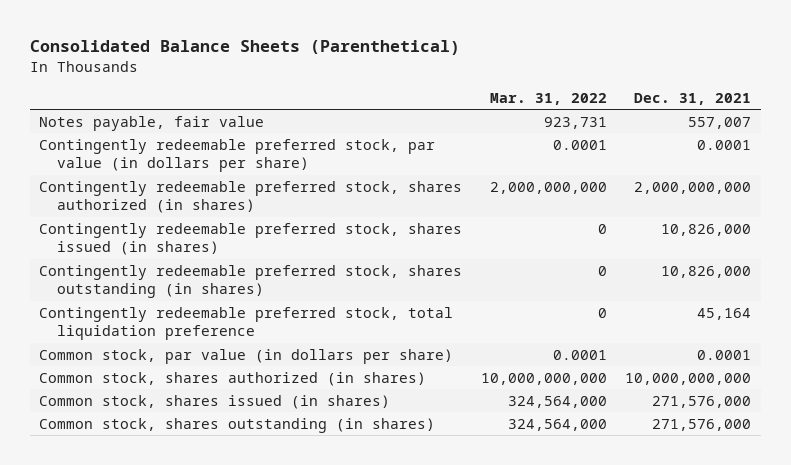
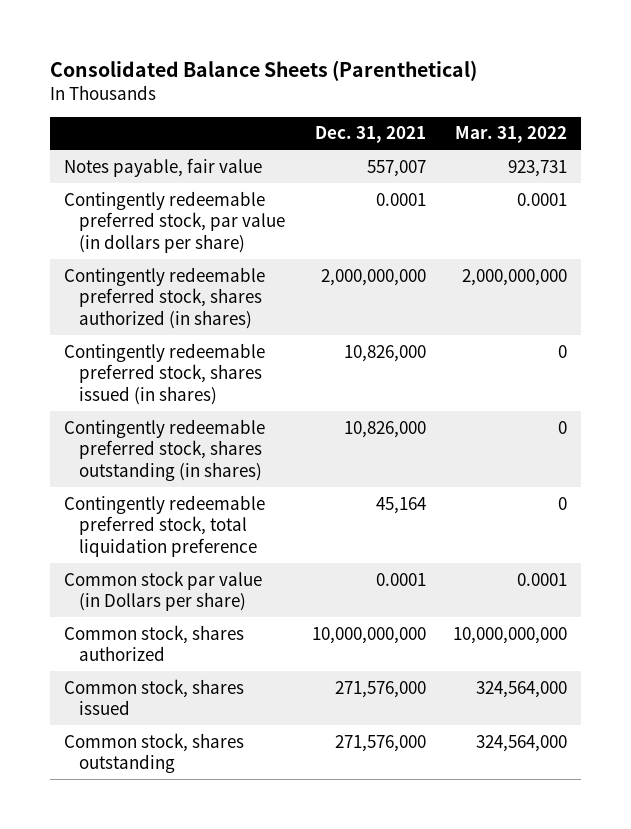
- | Mar. 31, 2022 | Dec. 31, 2021
+ | Dec. 31, 2021 | Mar. 31, 2022
- Common stock, par value (in dollars per share) | 0.0001 | 0.0001
- Common stock, shares authorized (in shares) | 10,000,000,000 | 10,000,000,000
- Common stock, shares issued (in shares) | 324,564,000 | 271,576,000
- Common stock, shares outstanding (in shares) | 324,564,000 | 271,576,000
+ Common stock par value (in Dollars per share) | 0.0001 | 0.0001
+ Common stock, shares authorized | 10,000,000,000 | 10,000,000,000
+ Common stock, shares issued | 271,576,000 | 324,564,000
+ Common stock, shares outstanding | 271,576,000 | 324,564,000

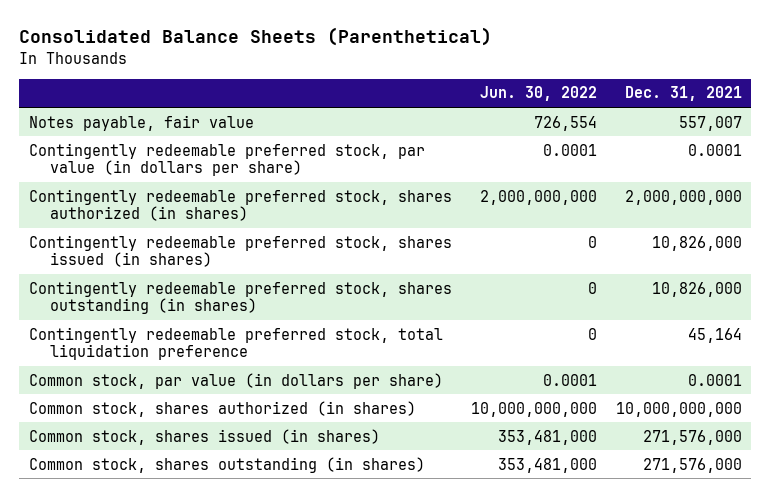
- | Dec. 31, 2021 | Mar. 31, 2022
+ | Jun. 30, 2022 | Dec. 31, 2021
- Common stock par value (in Dollars per share) | 0.0001 | 0.0001
- Common stock, shares authorized | 10,000,000,000 | 10,000,000,000
- Common stock, shares issued | 271,576,000 | 324,564,000
- Common stock, shares outstanding | 271,576,000 | 324,564,000
+ Common stock, par value (in dollars per share) | 0.0001 | 0.0001
+ Common stock, shares authorized (in shares) | 10,000,000,000 | 10,000,000,000
+ Common stock, shares issued (in shares) | 353,481,000 | 271,576,000
+ Common stock, shares outstanding (in shares) | 353,481,000 | 271,576,000

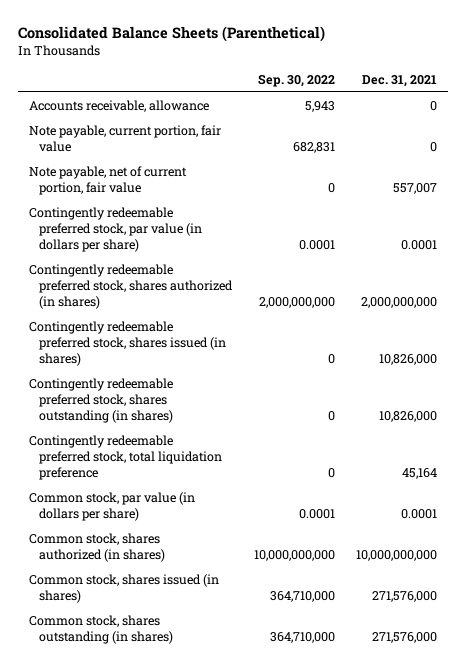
- | Jun. 30, 2022 | Dec. 31, 2021
+ | Sep. 30, 2022 | Dec. 31, 2021
- Notes payable, fair value | 726,554 | 557,007
+ Accounts receivable, allowance | 5,943 | 0
+ Note payable, current portion, fair value | 682,831 | 0
+ Note payable, net of current portion, fair value | 0 | 557,007

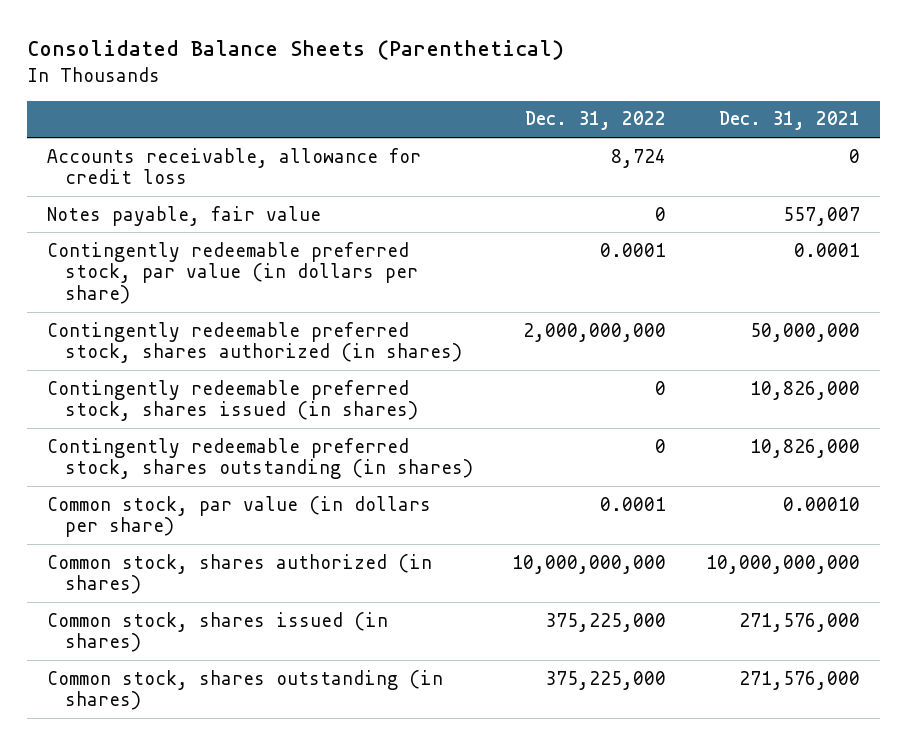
- | Sep. 30, 2022 | Dec. 31, 2021
+ | Dec. 31, 2022 | Dec. 31, 2021
- Accounts receivable, allowance | 5,943 | 0
- Note payable, current portion, fair value | 682,831 | 0
- Note payable, net of current portion, fair value | 0 | 557,007
+ Accounts receivable, allowance for credit loss | 8,724 | 0
+ Notes payable, fair value | 0 | 557,007
- Contingently redeemable preferred stock, shares authorized (in shares) | 2,000,000,000 | 2,000,000,000
+ Contingently redeemable preferred stock, shares authorized (in shares) | 2,000,000,000 | 50,000,000
- Contingently redeemable preferred stock, total liquidation preference | 0 | 45,164
- Common stock, par value (in dollars per share) | 0.0001 | 0.0001
+ Common stock, par value (in dollars per share) | 0.0001 | 0.00010

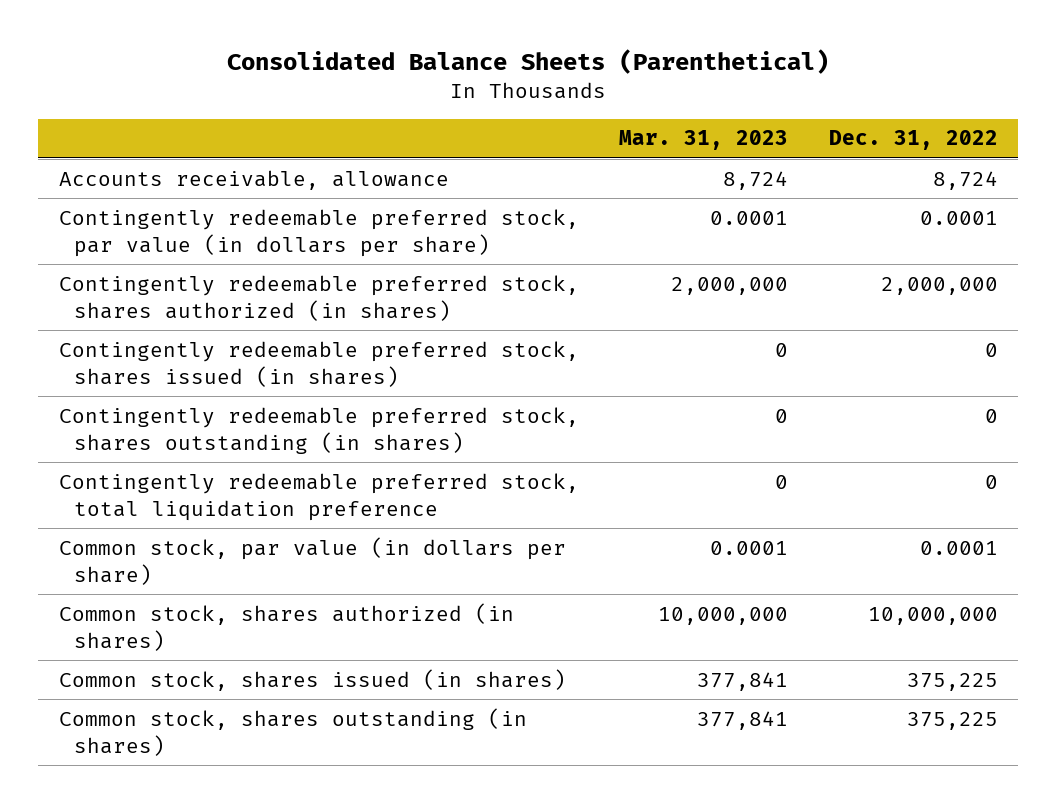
- | Dec. 31, 2022 | Dec. 31, 2021
+ | Mar. 31, 2023 | Dec. 31, 2022
- Accounts receivable, allowance for credit loss | 8,724 | 0
- Notes payable, fair value | 0 | 557,007
+ Accounts receivable, allowance | 8,724 | 8,724
- Contingently redeemable preferred stock, shares authorized (in shares) | 2,000,000,000 | 50,000,000
+ Contingently redeemable preferred stock, shares authorized (in shares) | 2,000,000 | 2,000,000
+ Contingently redeemable preferred stock, total liquidation preference | 0 | 0
- Common stock, shares authorized (in shares) | 10,000,000,000 | 10,000,000,000
- Common stock, shares issued (in shares) | 375,225,000 | 271,576,000
- Common stock, shares outstanding (in shares) | 375,225,000 | 271,576,000
+ Common stock, shares authorized (in shares) | 10,000,000 | 10,000,000
+ Common stock, shares issued (in shares) | 377,841 | 375,225
+ Common stock, shares outstanding (in shares) | 377,841 | 375,225

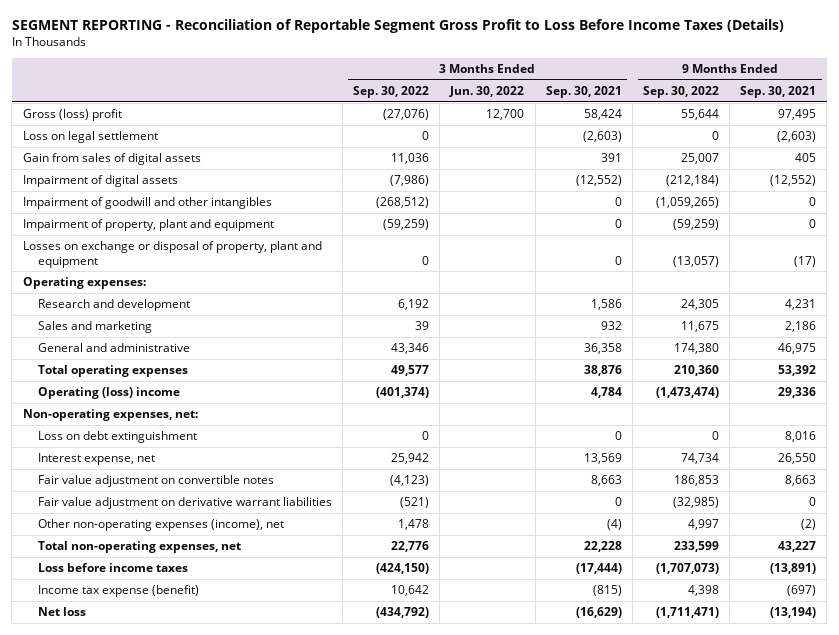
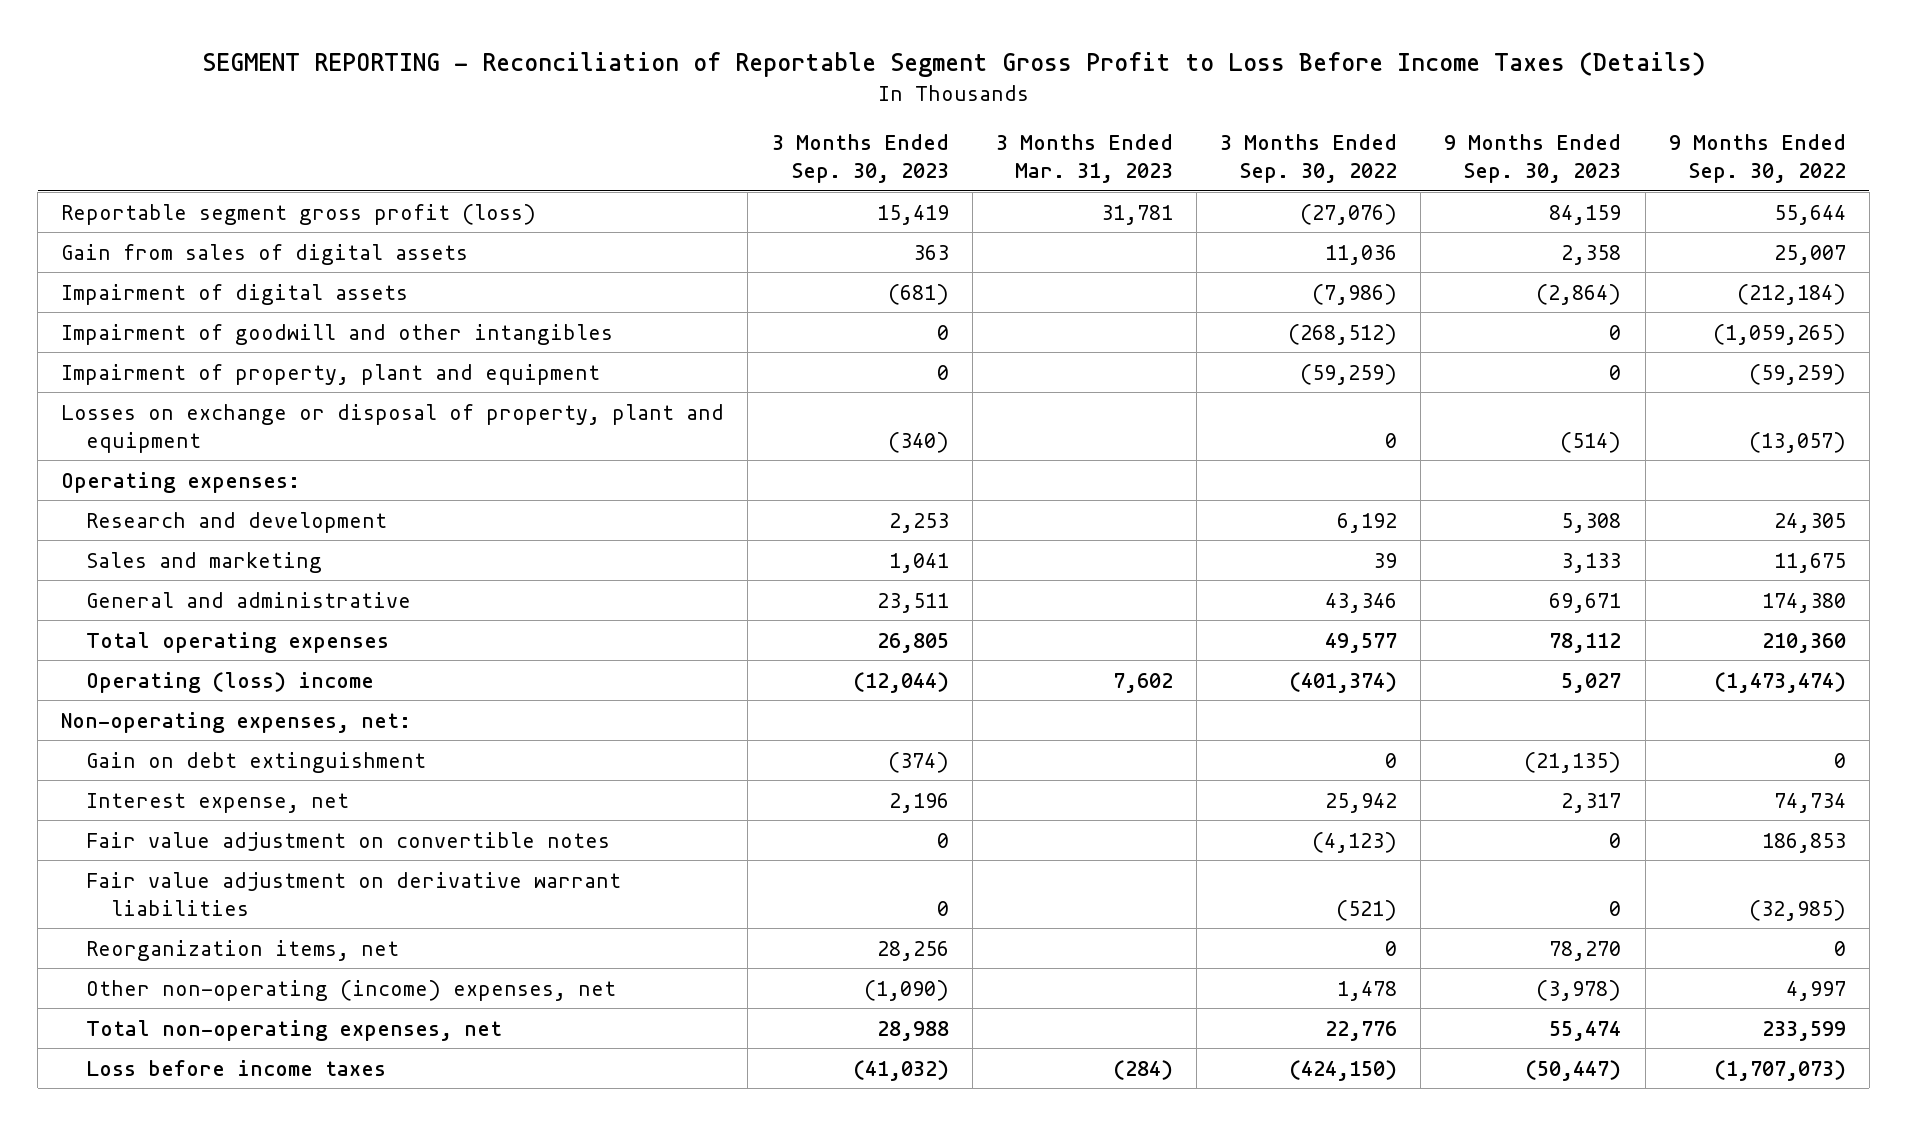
- | 3 Months Ended Sep. 30, 2022 | 3 Months Ended Jun. 30, 2022 | 3 Months Ended Sep. 30, 2021 | 9 Months Ended Sep. 30, 2022 | 9 Months Ended Sep. 30, 2021
+ | 3 Months Ended Sep. 30, 2023 | 3 Months Ended Mar. 31, 2023 | 3 Months Ended Sep. 30, 2022 | 9 Months Ended Sep. 30, 2023 | 9 Months Ended Sep. 30, 2022
- Gross (loss) profit | (27,076) | 12,700 | 58,424 | 55,644 | 97,495
- Loss on legal settlement | 0 | | (2,603) | 0 | (2,603)
+ Reportable segment gross profit (loss) | 15,419 | 31,781 | (27,076) | 84,159 | 55,644
- Loss on debt extinguishment | 0 | | 0 | 0 | 8,016
+ Gain on debt extinguishment | (374) | | 0 | (21,135) | 0
- Other non-operating expenses (income), net | 1,478 | | (4) | 4,997 | (2)
+ Reorganization items, net | 28,256 | | 0 | 78,270 | 0
+ Other non-operating (income) expenses, net | (1,090) | | 1,478 | (3,978) | 4,997
- Income tax expense (benefit) | 10,642 | | (815) | 4,398 | (697)
- Net loss | (434,792) | | (16,629) | (1,711,471) | (13,194)

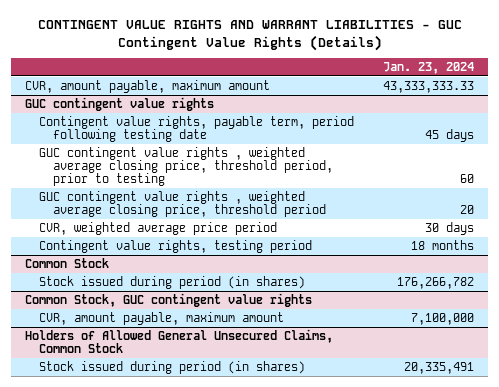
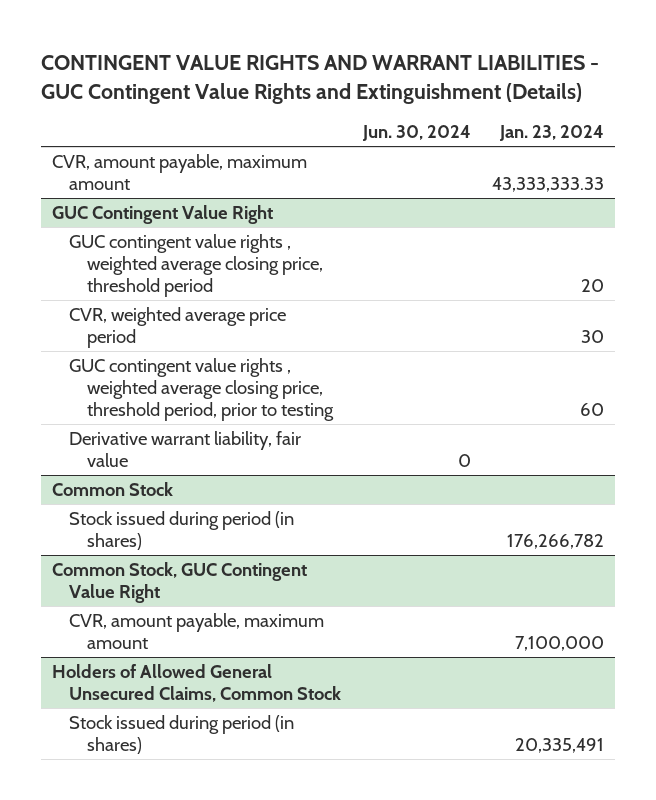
- CONTINGENT VALUE RIGHTS AND WARRANT LIABILITIES - GUC Contingent Value Rights (Details)
+ CONTINGENT VALUE RIGHTS AND WARRANT LIABILITIES - GUC Contingent Value Rights and Extinguishment (Details)
- | Jan. 23, 2024
+ | Jun. 30, 2024 | Jan. 23, 2024
- GUC contingent value rights
- Contingent value rights, payable term, period following testing date | 45 days
- GUC contingent value rights , weighted average closing price, threshold period, prior to testing | 60
+ GUC Contingent Value Right
- CVR, weighted average price period | 30 days
- Contingent value rights, testing period | 18 months
+ CVR, weighted average price period | | 30
+ GUC contingent value rights , weighted average closing price, threshold period, prior to testing | | 60
+ Derivative warrant liability, fair value | 0 |
- Common Stock, GUC contingent value rights
+ Common Stock, GUC Contingent Value Right

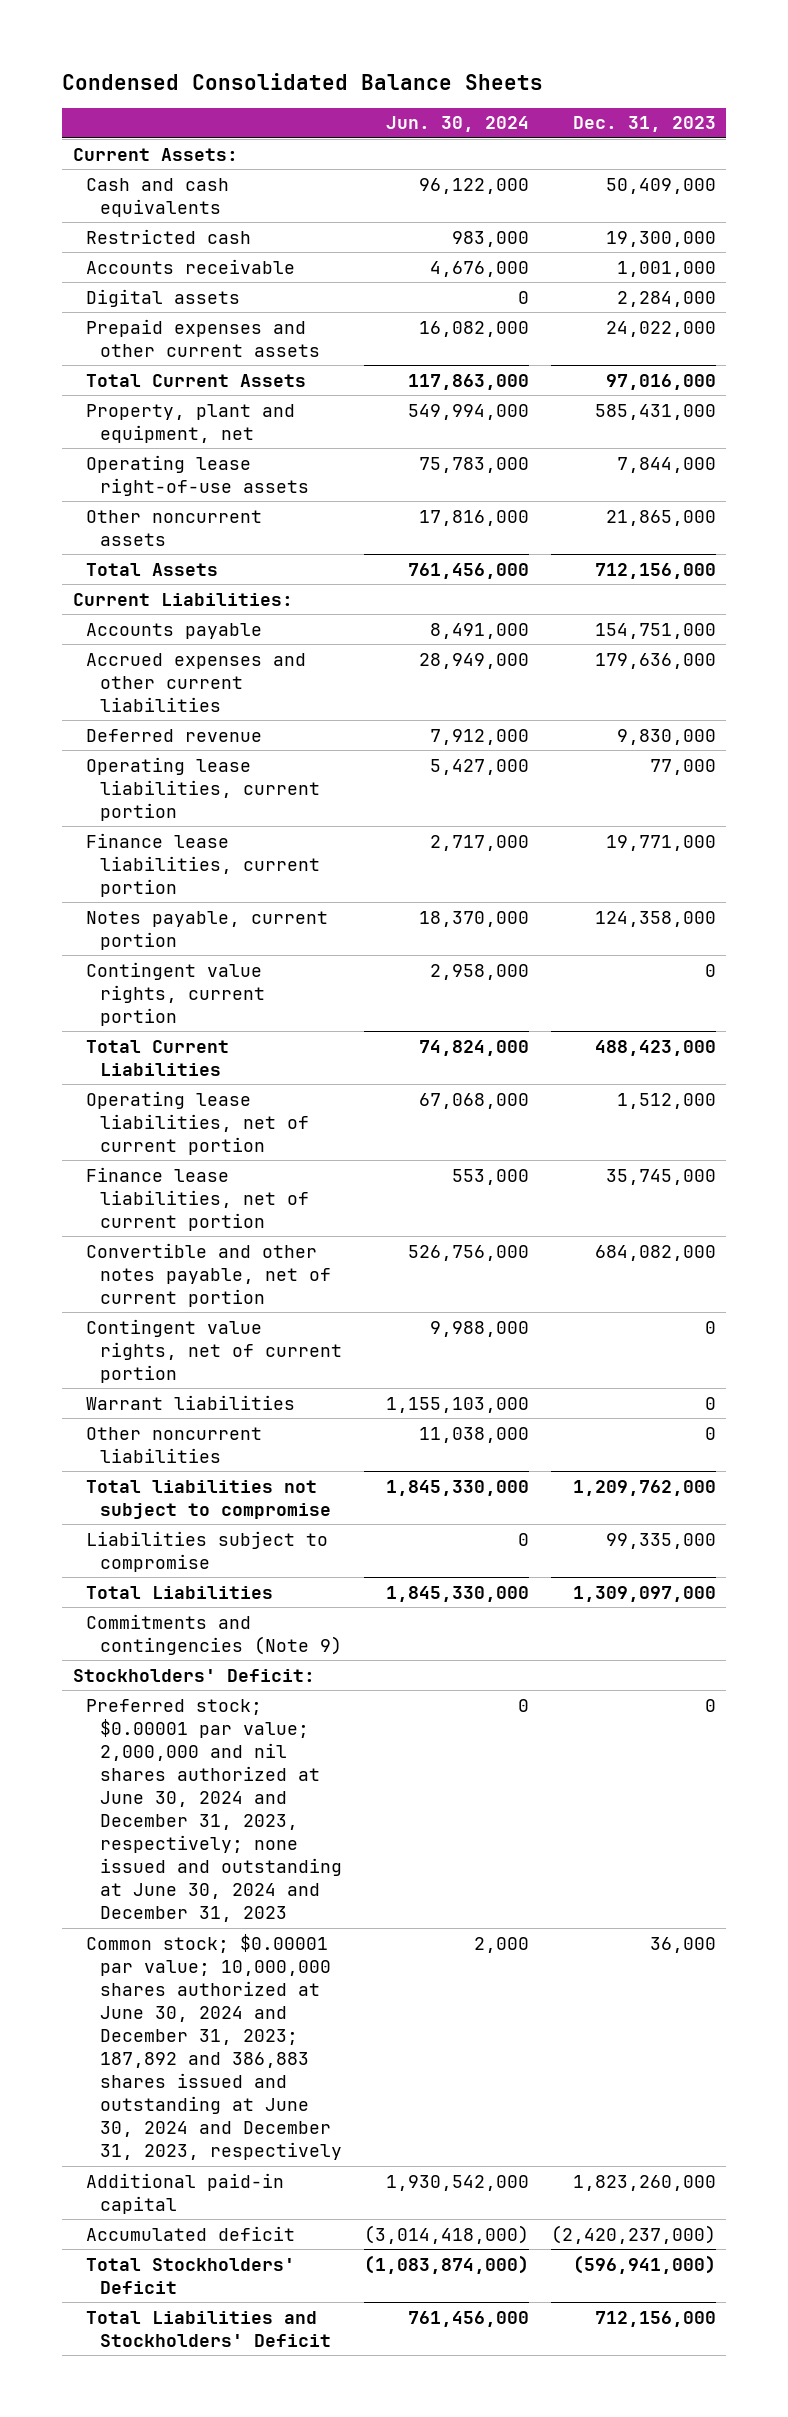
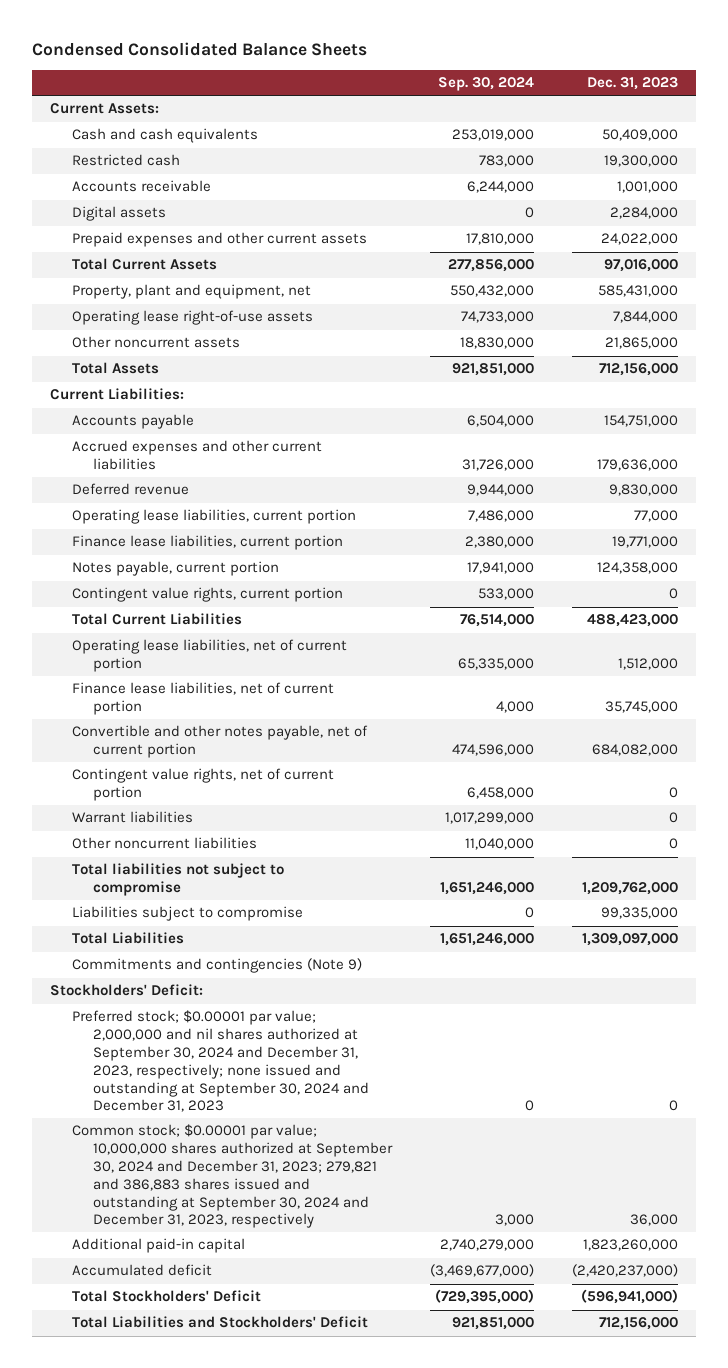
- | Jun. 30, 2024 | Dec. 31, 2023
+ | Sep. 30, 2024 | Dec. 31, 2023
- Preferred stock; $0.00001 par value; 2,000,000 and nil shares authorized at June 30, 2024 and December 31, 2023, respectively; none issued and outstanding at June 30, 2024 and December 31, 2023 | 0 | 0
- Common stock; $0.00001 par value; 10,000,000 shares authorized at June 30, 2024 and December 31, 2023; 187,892 and 386,883 shares issued and outstanding at June 30, 2024 and December 31, 2023, respectively | 2,000 | 36,000
+ Preferred stock; $0.00001 par value; 2,000,000 and nil shares authorized at September 30, 2024 and December 31, 2023, respectively; none issued and outstanding at September 30, 2024 and December 31, 2023 | 0 | 0
+ Common stock; $0.00001 par value; 10,000,000 shares authorized at September 30, 2024 and December 31, 2023; 279,821 and 386,883 shares issued and outstanding at September 30, 2024 and December 31, 2023, respectively | 3,000 | 36,000

